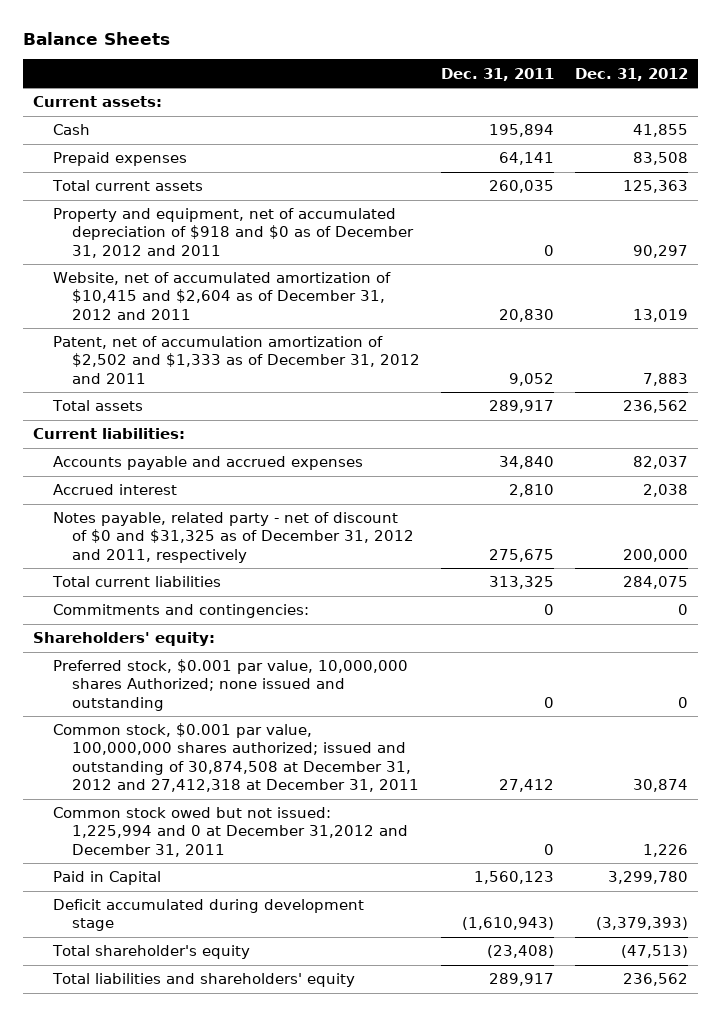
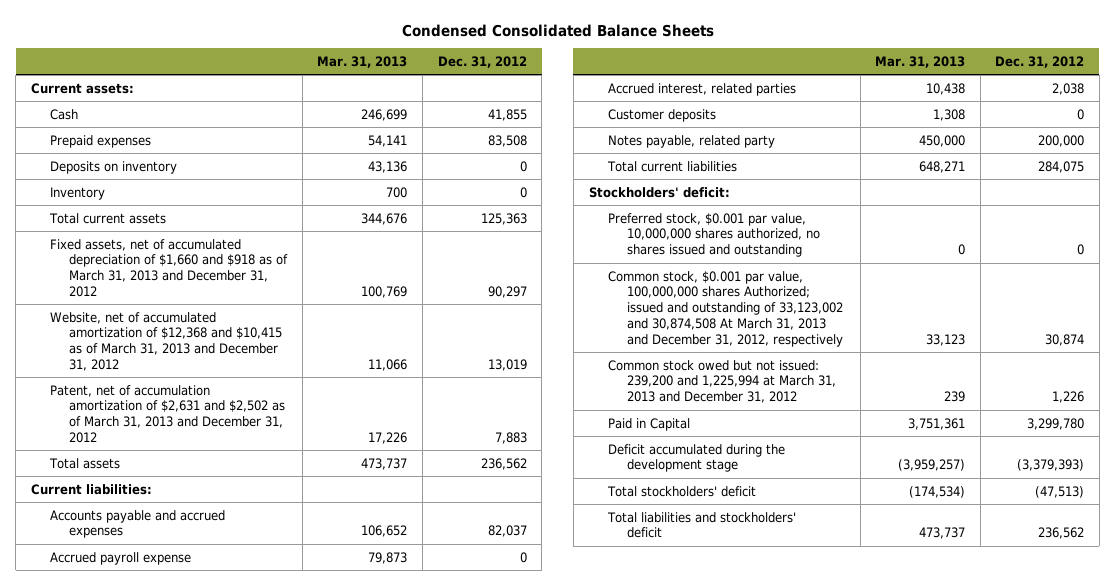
- Balance Sheets
+ Condensed Consolidated Balance Sheets
- | Dec. 31, 2011 | Dec. 31, 2012
+ | Mar. 31, 2013 | Dec. 31, 2012
+ Deposits on inventory | 43,136 | 0
+ Inventory | 700 | 0
- Property and equipment, net of accumulated depreciation of $918 and $0 as of December 31, 2012 and 2011 | 0 | 90,297
- Website, net of accumulated amortization of $10,415 and $2,604 as of December 31, 2012 and 2011 | 20,830 | 13,019
- Patent, net of accumulation amortization of $2,502 and $1,333 as of December 31, 2012 and 2011 | 9,052 | 7,883
+ Fixed assets, net of accumulated depreciation of $1,660 and $918 as of March 31, 2013 and December 31, 2012 | 100,769 | 90,297
+ Website, net of accumulated amortization of $12,368 and $10,415 as of March 31, 2013 and December 31, 2012 | 11,066 | 13,019
+ Patent, net of accumulation amortization of $2,631 and $2,502 as of March 31, 2013 and December 31, 2012 | 17,226 | 7,883
- Accrued interest | 2,810 | 2,038
- Notes payable, related party - net of discount of $0 and $31,325 as of December 31, 2012 and 2011, respectively | 275,675 | 200,000
+ Accrued payroll expense | 79,873 | 0
+ Accrued interest, related parties | 10,438 | 2,038
+ Customer deposits | 1,308 | 0
+ Notes payable, related party | 450,000 | 200,000
- Commitments and contingencies: | 0 | 0
- Shareholders' equity:
- Preferred stock, $0.001 par value, 10,000,000 shares Authorized; none issued and outstanding | 0 | 0
- Common stock, $0.001 par value, 100,000,000 shares authorized; issued and outstanding of 30,874,508 at December 31, 2012 and 27,412,318 at December 31, 2011 | 27,412 | 30,874
- Common stock owed but not issued: 1,225,994 and 0 at December 31,2012 and December 31, 2011 | 0 | 1,226
+ Stockholders' deficit:
+ Preferred stock, $0.001 par value, 10,000,000 shares authorized, no shares issued and outstanding | 0 | 0
+ Common stock, $0.001 par value, 100,000,000 shares Authorized; issued and outstanding of 33,123,002 and 30,874,508 At March 31, 2013 and December 31, 2012, respectively | 33,123 | 30,874
+ Common stock owed but not issued: 239,200 and 1,225,994 at March 31, 2013 and December 31, 2012 | 239 | 1,226
- Deficit accumulated during development stage | (1,610,943) | (3,379,393)
- Total shareholder's equity | (23,408) | (47,513)
- Total liabilities and shareholders' equity | 289,917 | 236,562
+ Deficit accumulated during the development stage | (3,959,257) | (3,379,393)
+ Total stockholders' deficit | (174,534) | (47,513)
+ Total liabilities and stockholders' deficit | 473,737 | 236,562

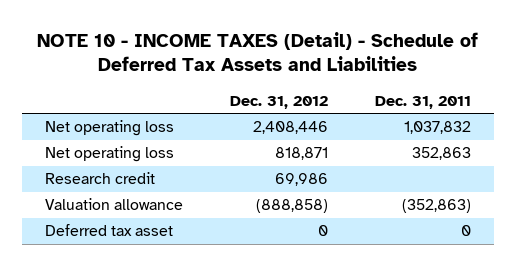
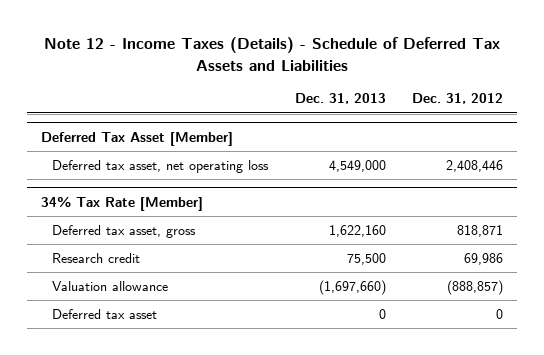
- NOTE 10 - INCOME TAXES (Detail) - Schedule of Deferred Tax Assets and Liabilities
+ Note 12 - Income Taxes (Details) - Schedule of Deferred Tax Assets and Liabilities
- | Dec. 31, 2012 | Dec. 31, 2011
+ | Dec. 31, 2013 | Dec. 31, 2012
- Net operating loss | 2,408,446 | 1,037,832
- Net operating loss | 818,871 | 352,863
+ Deferred Tax Asset [Member]
+ Deferred tax asset, net operating loss | 4,549,000 | 2,408,446
+ 34% Tax Rate [Member]
+ Deferred tax asset, gross | 1,622,160 | 818,871
- Valuation allowance | (888,858) | (352,863)
+ Valuation allowance | (1,697,660) | (888,857)

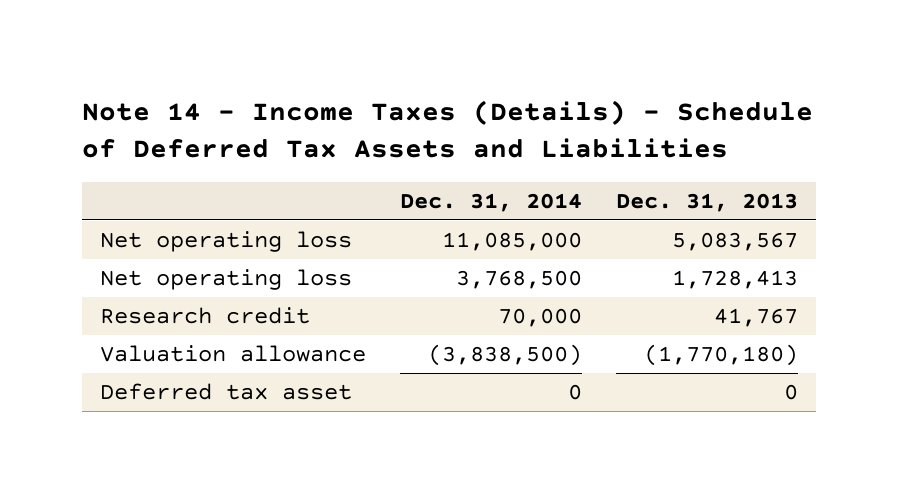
- Note 12 - Income Taxes (Details) - Schedule of Deferred Tax Assets and Liabilities
+ Note 14 - Income Taxes (Details) - Schedule of Deferred Tax Assets and Liabilities
- | Dec. 31, 2013 | Dec. 31, 2012
+ | Dec. 31, 2014 | Dec. 31, 2013
- Deferred Tax Asset [Member]
- Deferred tax asset, net operating loss | 4,549,000 | 2,408,446
- 34% Tax Rate [Member]
- Deferred tax asset, gross | 1,622,160 | 818,871
- Research credit | 75,500 | 69,986
- Valuation allowance | (1,697,660) | (888,857)
+ Net operating loss | 11,085,000 | 5,083,567
+ Net operating loss | 3,768,500 | 1,728,413
+ Research credit | 70,000 | 41,767
+ Valuation allowance | (3,838,500) | (1,770,180)

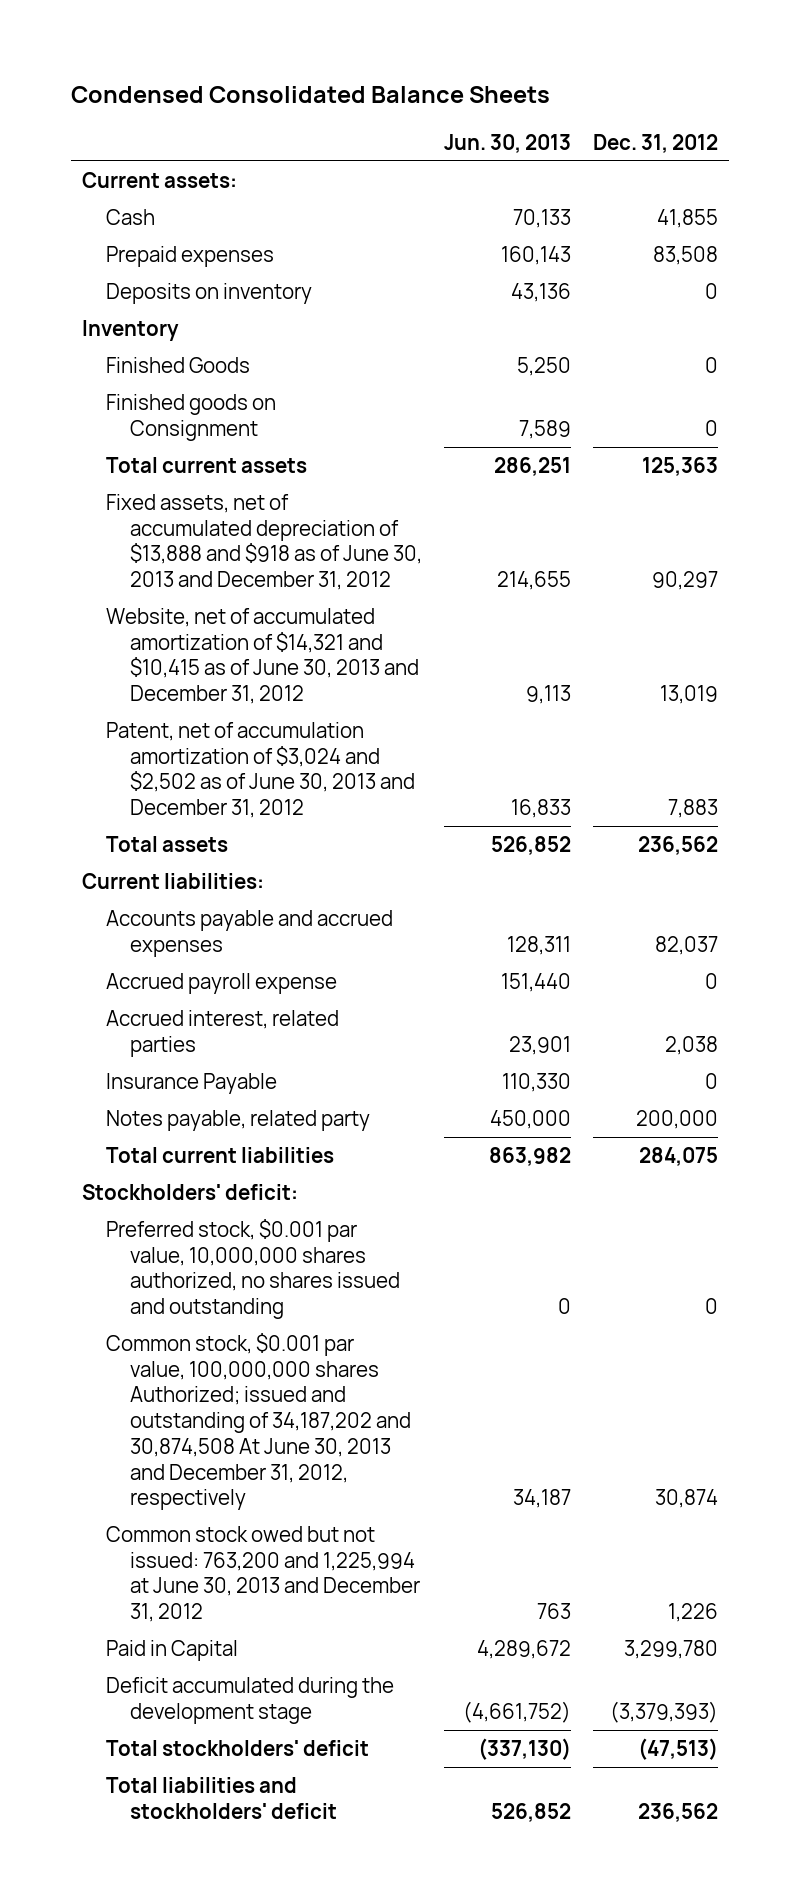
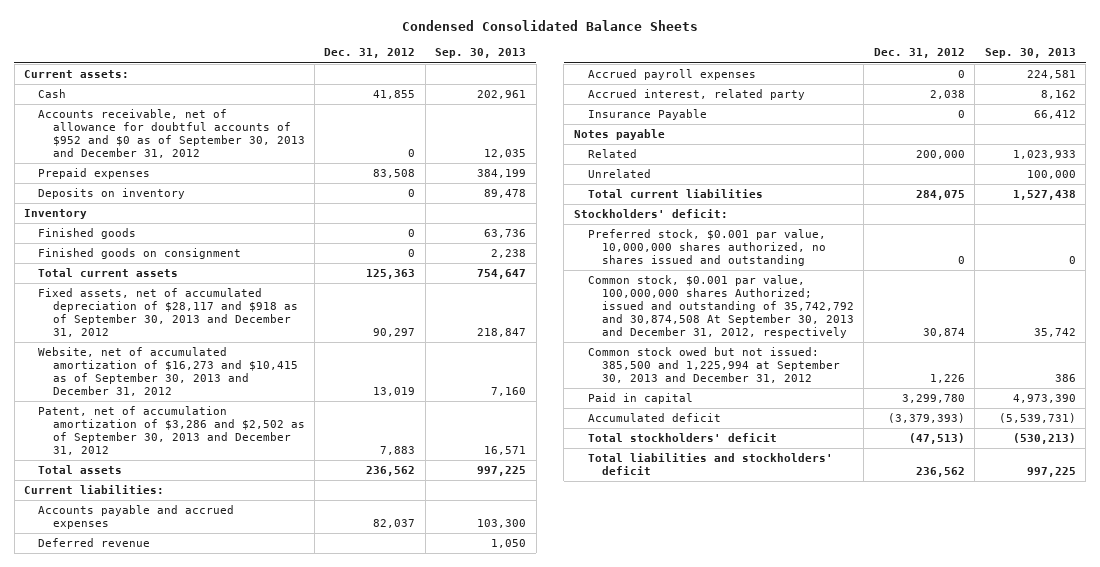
- | Jun. 30, 2013 | Dec. 31, 2012
+ | Dec. 31, 2012 | Sep. 30, 2013
+ Accounts receivable, net of allowance for doubtful accounts of $952 and $0 as of September 30, 2013 and December 31, 2012 | 0 | 12,035
- Finished Goods | 5,250 | 0
- Finished goods on Consignment | 7,589 | 0
+ Finished goods | 0 | 63,736
+ Finished goods on consignment | 0 | 2,238
- Fixed assets, net of accumulated depreciation of $13,888 and $918 as of June 30, 2013 and December 31, 2012 | 214,655 | 90,297
- Website, net of accumulated amortization of $14,321 and $10,415 as of June 30, 2013 and December 31, 2012 | 9,113 | 13,019
- Patent, net of accumulation amortization of $3,024 and $2,502 as of June 30, 2013 and December 31, 2012 | 16,833 | 7,883
+ Fixed assets, net of accumulated depreciation of $28,117 and $918 as of September 30, 2013 and December 31, 2012 | 90,297 | 218,847
+ Website, net of accumulated amortization of $16,273 and $10,415 as of September 30, 2013 and December 31, 2012 | 13,019 | 7,160
+ Patent, net of accumulation amortization of $3,286 and $2,502 as of September 30, 2013 and December 31, 2012 | 7,883 | 16,571
- Accrued payroll expense | 151,440 | 0
- Accrued interest, related parties | 23,901 | 2,038
+ Deferred revenue | | 1,050
+ Accrued payroll expenses | 0 | 224,581
+ Accrued interest, related party | 2,038 | 8,162
- Notes payable, related party | 450,000 | 200,000
+ Notes payable
+ Related | 200,000 | 1,023,933
+ Unrelated | | 100,000
- Common stock, $0.001 par value, 100,000,000 shares Authorized; issued and outstanding of 34,187,202 and 30,874,508 At June 30, 2013 and December 31, 2012, respectively | 34,187 | 30,874
- Common stock owed but not issued: 763,200 and 1,225,994 at June 30, 2013 and December 31, 2012 | 763 | 1,226
- Paid in Capital | 4,289,672 | 3,299,780
- Deficit accumulated during the development stage | (4,661,752) | (3,379,393)
+ Common stock, $0.001 par value, 100,000,000 shares Authorized; issued and outstanding of 35,742,792 and 30,874,508 At September 30, 2013 and December 31, 2012, respectively | 30,874 | 35,742
+ Common stock owed but not issued: 385,500 and 1,225,994 at September 30, 2013 and December 31, 2012 | 1,226 | 386
+ Paid in capital | 3,299,780 | 4,973,390
+ Accumulated deficit | (3,379,393) | (5,539,731)

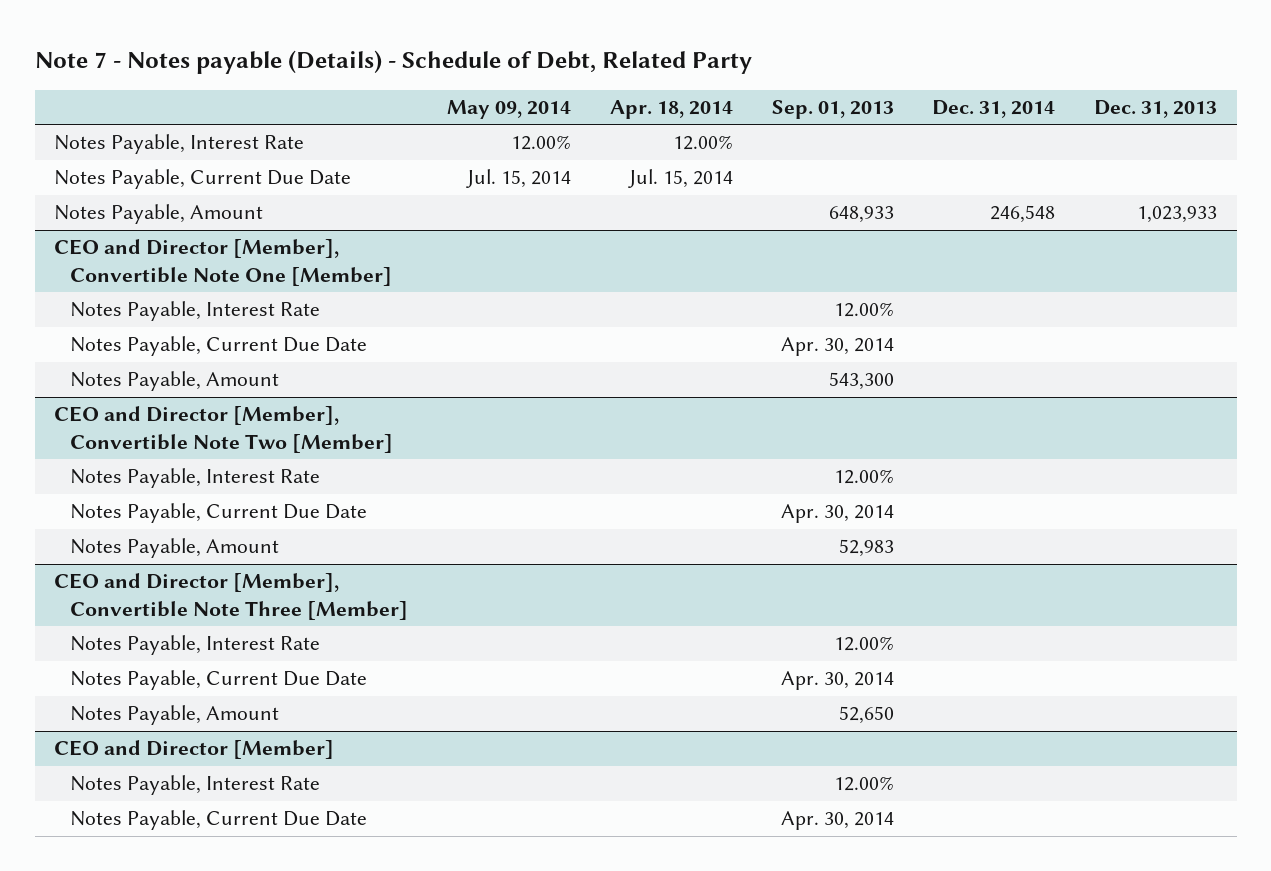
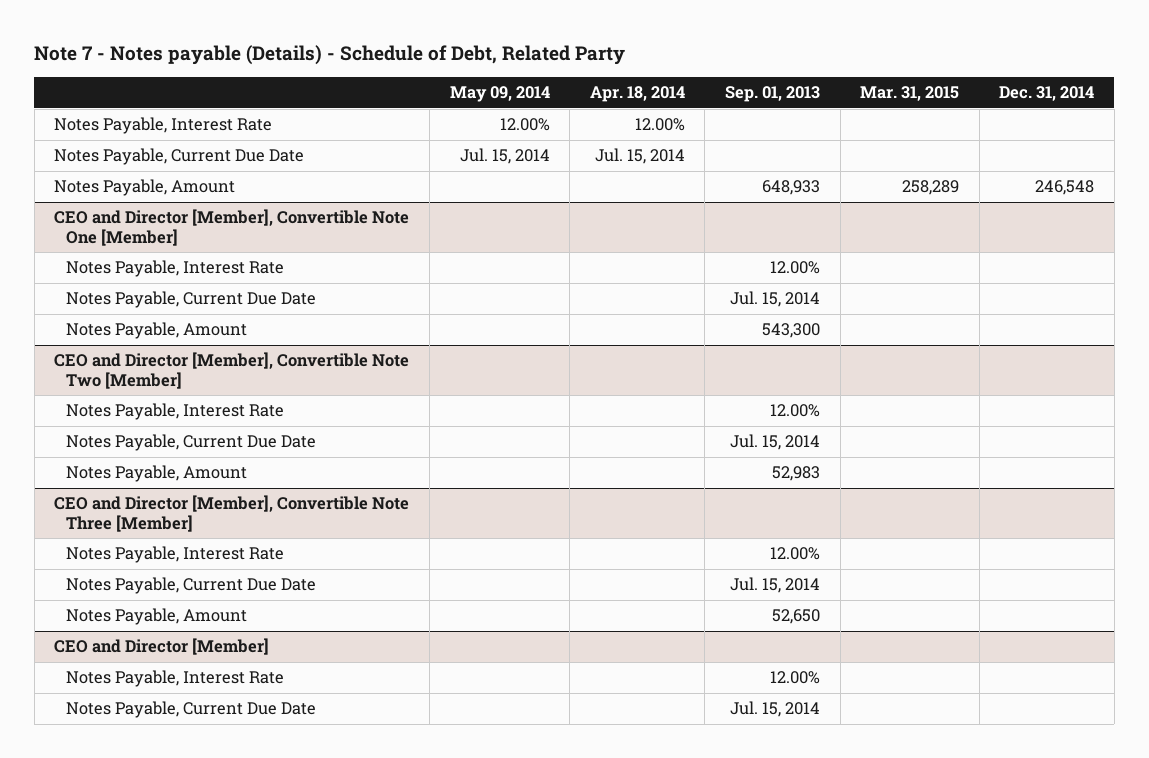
- | May 09, 2014 | Apr. 18, 2014 | Sep. 01, 2013 | Dec. 31, 2014 | Dec. 31, 2013
+ | May 09, 2014 | Apr. 18, 2014 | Sep. 01, 2013 | Mar. 31, 2015 | Dec. 31, 2014
@ CEO and Director [Member], Convertible Note One [Member]
- Notes Payable, Current Due Date | | | Apr. 30, 2014 | |
+ Notes Payable, Current Due Date | | | Jul. 15, 2014 | |
@ CEO and Director [Member], Convertible Note Two [Member]
- Notes Payable, Current Due Date | | | Apr. 30, 2014 | |
+ Notes Payable, Current Due Date | | | Jul. 15, 2014 | |
@ CEO and Director [Member], Convertible Note Three [Member]
- Notes Payable, Current Due Date | | | Apr. 30, 2014 | |
+ Notes Payable, Current Due Date | | | Jul. 15, 2014 | |
@ CEO and Director [Member]
- Notes Payable, Current Due Date | | | Apr. 30, 2014 | |
+ Notes Payable, Current Due Date | | | Jul. 15, 2014 | |

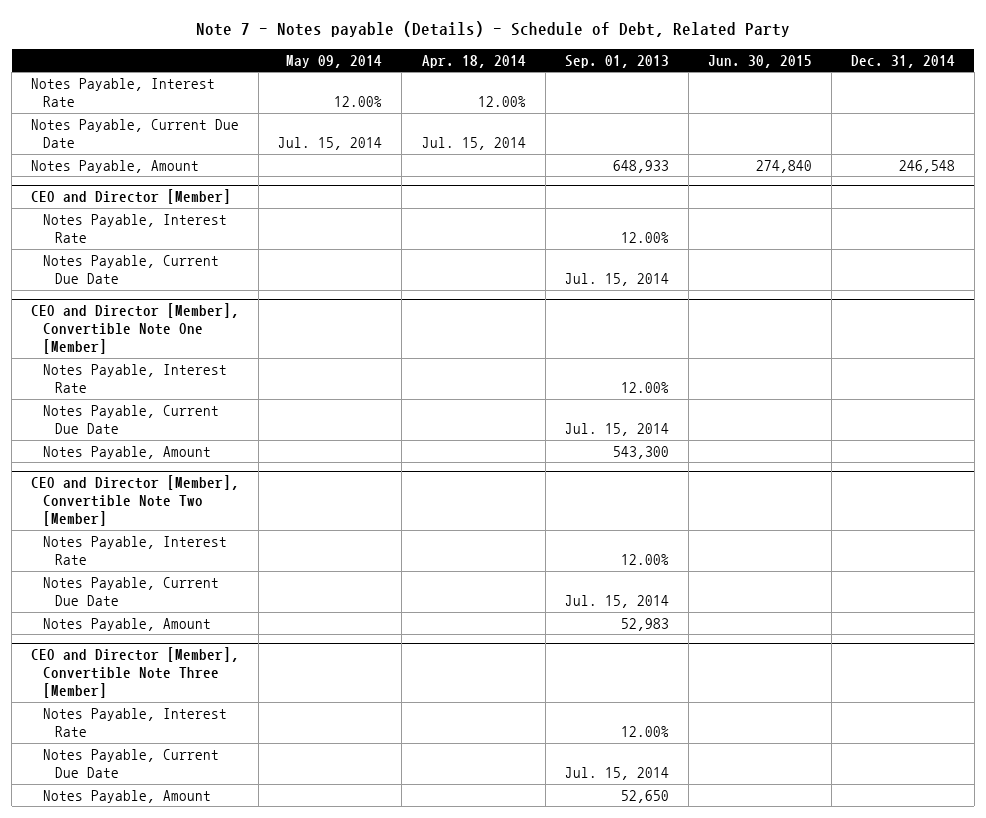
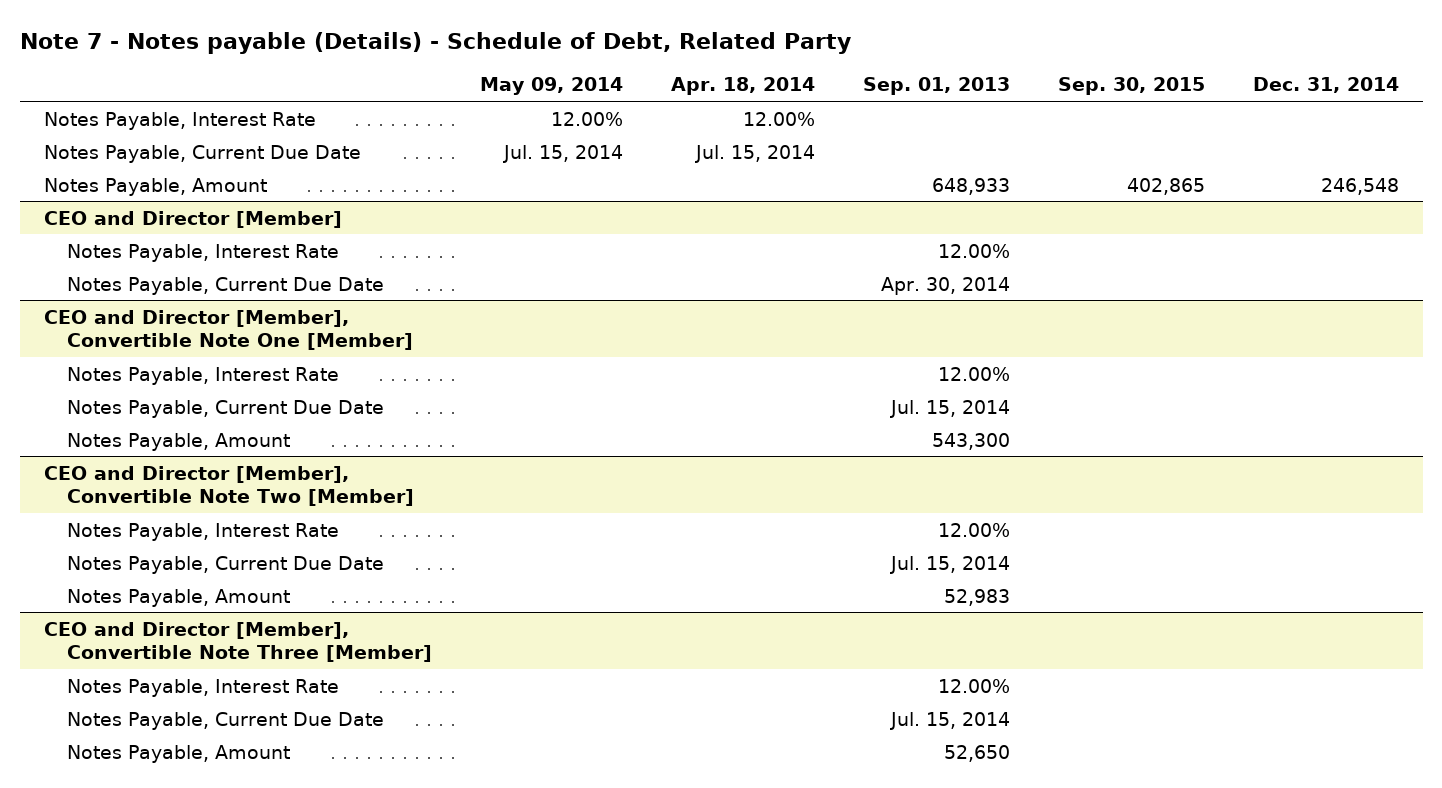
- | May 09, 2014 | Apr. 18, 2014 | Sep. 01, 2013 | Jun. 30, 2015 | Dec. 31, 2014
+ | May 09, 2014 | Apr. 18, 2014 | Sep. 01, 2013 | Sep. 30, 2015 | Dec. 31, 2014
@ CEO and Director [Member]
- Notes Payable, Current Due Date | | | Jul. 15, 2014 | |
+ Notes Payable, Current Due Date | | | Apr. 30, 2014 | |

